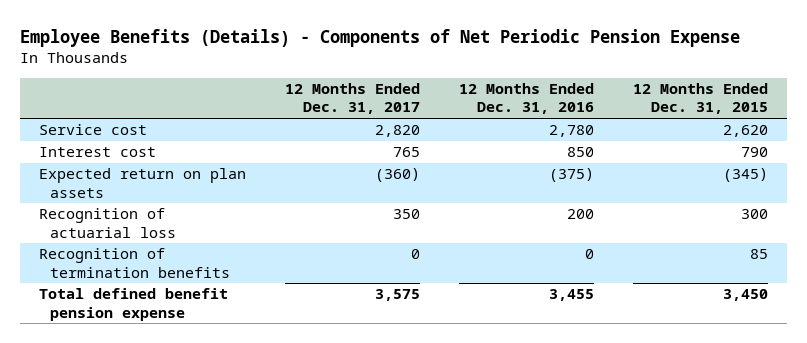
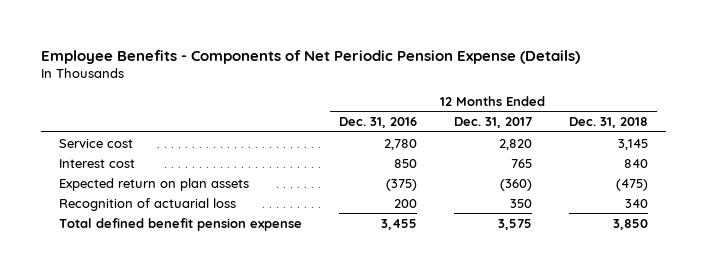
- Employee Benefits (Details) - Components of Net Periodic Pension Expense
+ Employee Benefits - Components of Net Periodic Pension Expense (Details)
- | 12 Months Ended Dec. 31, 2017 | 12 Months Ended Dec. 31, 2016 | 12 Months Ended Dec. 31, 2015
+ | 12 Months Ended Dec. 31, 2016 | 12 Months Ended Dec. 31, 2017 | 12 Months Ended Dec. 31, 2018
- Recognition of termination benefits | 0 | 0 | 85

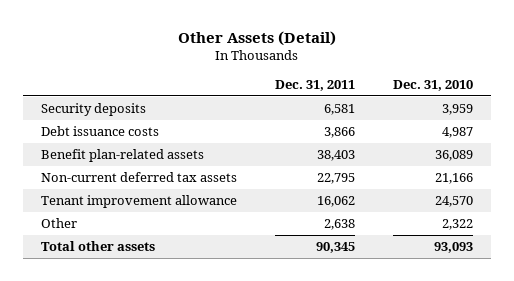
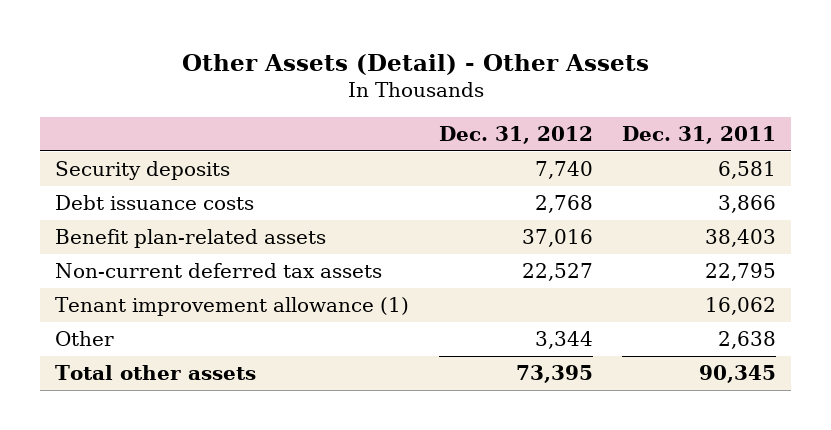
- Other Assets (Detail)
+ Other Assets (Detail) - Other Assets
- | Dec. 31, 2011 | Dec. 31, 2010
+ | Dec. 31, 2012 | Dec. 31, 2011
- Tenant improvement allowance | 16,062 | 24,570
+ Tenant improvement allowance (1) | | 16,062

